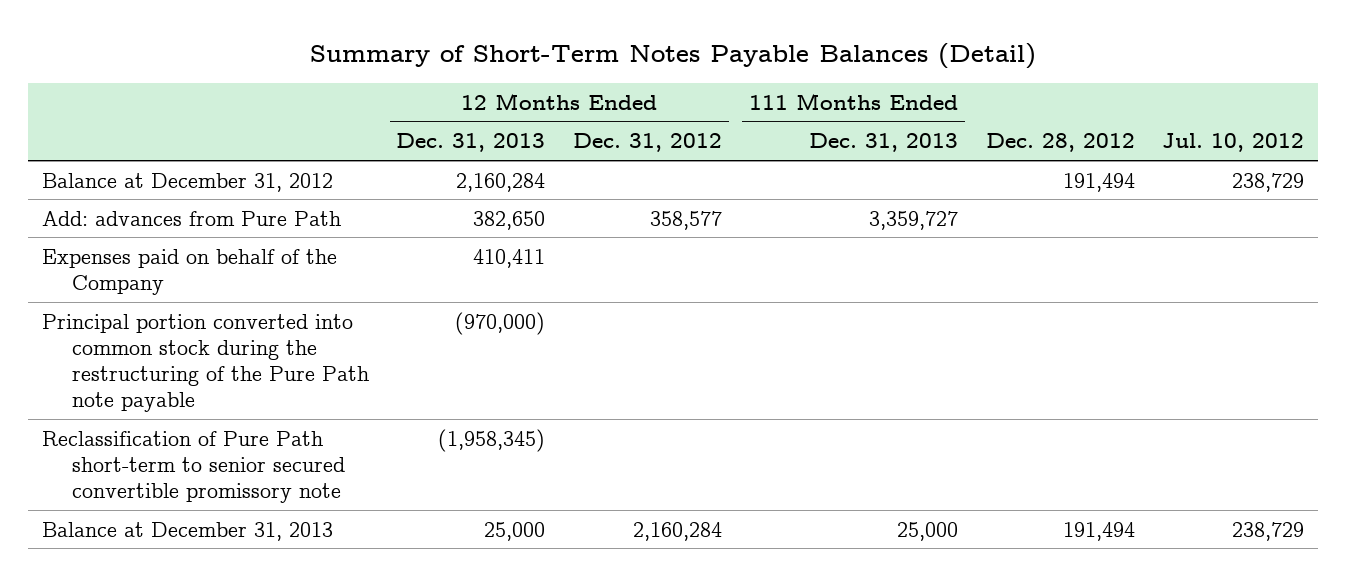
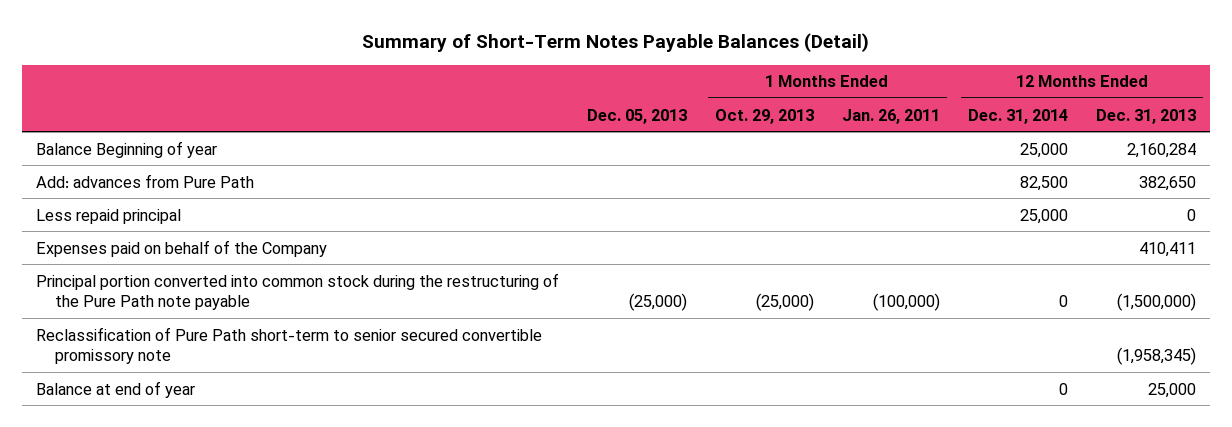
- | 12 Months Ended Dec. 31, 2013 | 12 Months Ended Dec. 31, 2012 | 111 Months Ended Dec. 31, 2013 | Dec. 28, 2012 | Jul. 10, 2012
+ | Dec. 05, 2013 | 1 Months Ended Oct. 29, 2013 | 1 Months Ended Jan. 26, 2011 | 12 Months Ended Dec. 31, 2014 | 12 Months Ended Dec. 31, 2013
- Balance at December 31, 2012 | 2,160,284 | | | 191,494 | 238,729
+ Balance Beginning of year | | | | 25,000 | 2,160,284
+ Less repaid principal | | | | 25,000 | 0
- Principal portion converted into common stock during the restructuring of the Pure Path note payable | (970,000) | | | |
+ Principal portion converted into common stock during the restructuring of the Pure Path note payable | (25,000) | (25,000) | (100,000) | 0 | (1,500,000)
- Balance at December 31, 2013 | 25,000 | 2,160,284 | 25,000 | 191,494 | 238,729
+ Balance at end of year | | | | 0 | 25,000

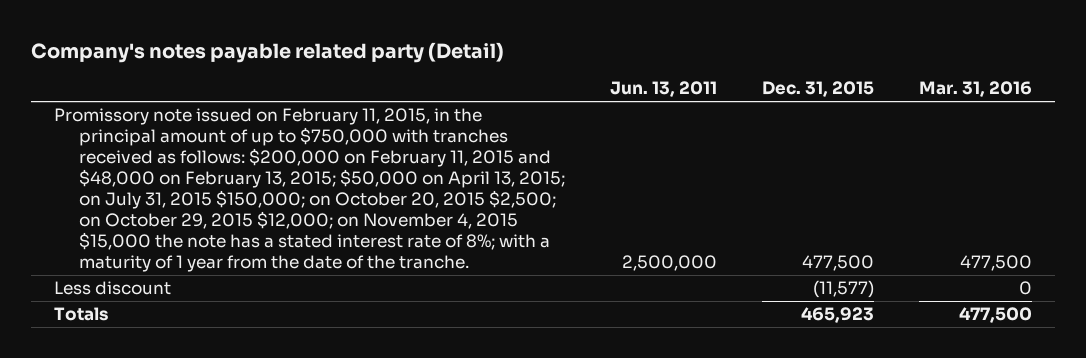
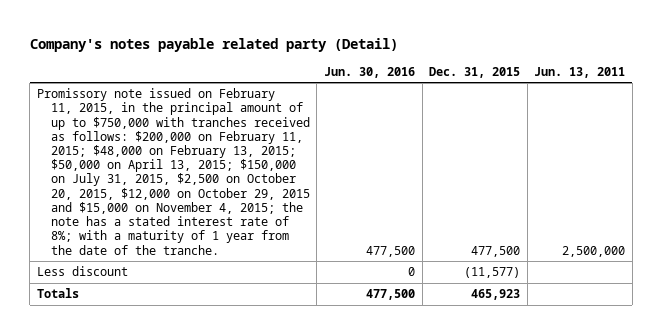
- | Jun. 13, 2011 | Dec. 31, 2015 | Mar. 31, 2016
+ | Jun. 30, 2016 | Dec. 31, 2015 | Jun. 13, 2011
- Promissory note issued on February 11, 2015, in the principal amount of up to $750,000 with tranches received as follows: $200,000 on February 11, 2015 and $48,000 on February 13, 2015; $50,000 on April 13, 2015; on July 31, 2015 $150,000; on October 20, 2015 $2,500; on October 29, 2015 $12,000; on November 4, 2015 $15,000 the note has a stated interest rate of 8%; with a maturity of 1 year from the date of the tranche. | 2,500,000 | 477,500 | 477,500
+ Promissory note issued on February 11, 2015, in the principal amount of up to $750,000 with tranches received as follows: $200,000 on February 11, 2015; $48,000 on February 13, 2015; $50,000 on April 13, 2015; $150,000 on July 31, 2015, $2,500 on October 20, 2015, $12,000 on October 29, 2015 and $15,000 on November 4, 2015; the note has a stated interest rate of 8%; with a maturity of 1 year from the date of the tranche. | 477,500 | 477,500 | 2,500,000

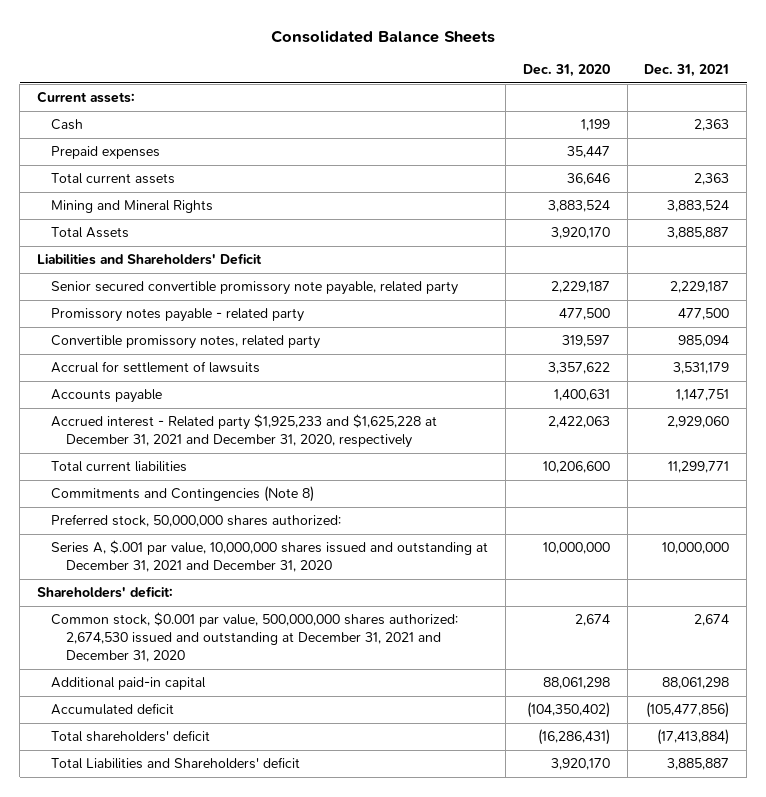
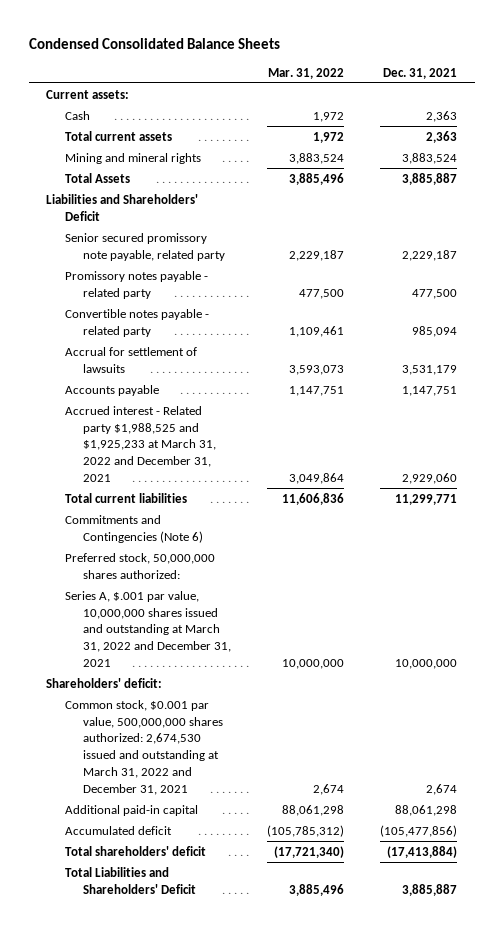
- Consolidated Balance Sheets
+ Condensed Consolidated Balance Sheets
- | Dec. 31, 2020 | Dec. 31, 2021
+ | Mar. 31, 2022 | Dec. 31, 2021
- Prepaid expenses | 35,447 |
- Mining and Mineral Rights | 3,883,524 | 3,883,524
+ Mining and mineral rights | 3,883,524 | 3,883,524
- Senior secured convertible promissory note payable, related party | 2,229,187 | 2,229,187
+ Senior secured promissory note payable, related party | 2,229,187 | 2,229,187
- Convertible promissory notes, related party | 319,597 | 985,094
+ Convertible notes payable - related party | 1,109,461 | 985,094
- Accrued interest - Related party $1,925,233 and $1,625,228 at December 31, 2021 and December 31, 2020, respectively | 2,422,063 | 2,929,060
+ Accrued interest - Related party $1,988,525 and $1,925,233 at March 31, 2022 and December 31, 2021 | 3,049,864 | 2,929,060
- Commitments and Contingencies (Note 8)
+ Commitments and Contingencies (Note 6)
- Series A, $.001 par value, 10,000,000 shares issued and outstanding at December 31, 2021 and December 31, 2020 | 10,000,000 | 10,000,000
+ Series A, $.001 par value, 10,000,000 shares issued and outstanding at March 31, 2022 and December 31, 2021 | 10,000,000 | 10,000,000
- Common stock, $0.001 par value, 500,000,000 shares authorized: 2,674,530 issued and outstanding at December 31, 2021 and December 31, 2020 | 2,674 | 2,674
+ Common stock, $0.001 par value, 500,000,000 shares authorized: 2,674,530 issued and outstanding at March 31, 2022 and December 31, 2021 | 2,674 | 2,674
- Total Liabilities and Shareholders' deficit | 3,920,170 | 3,885,887
+ Total Liabilities and Shareholders' Deficit | 3,885,496 | 3,885,887

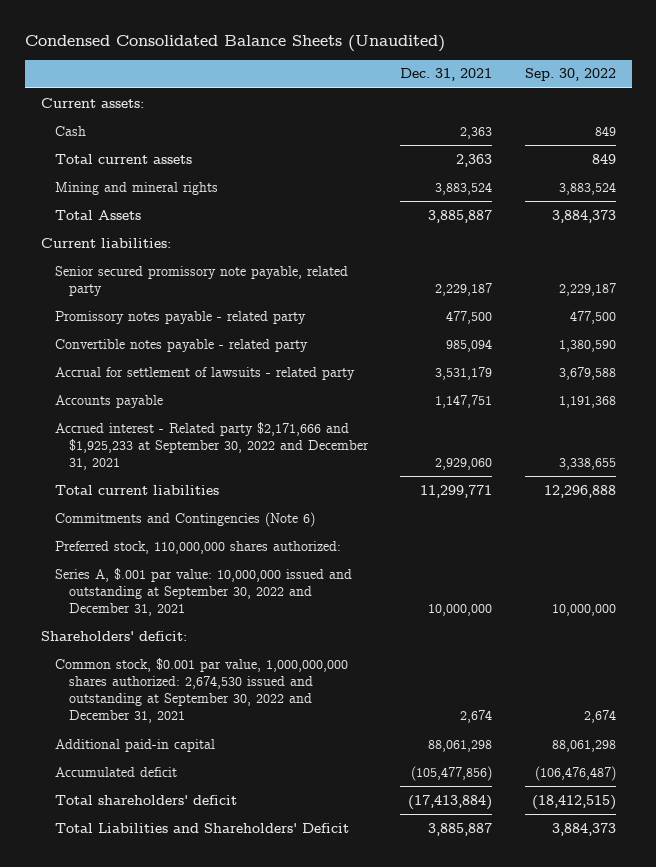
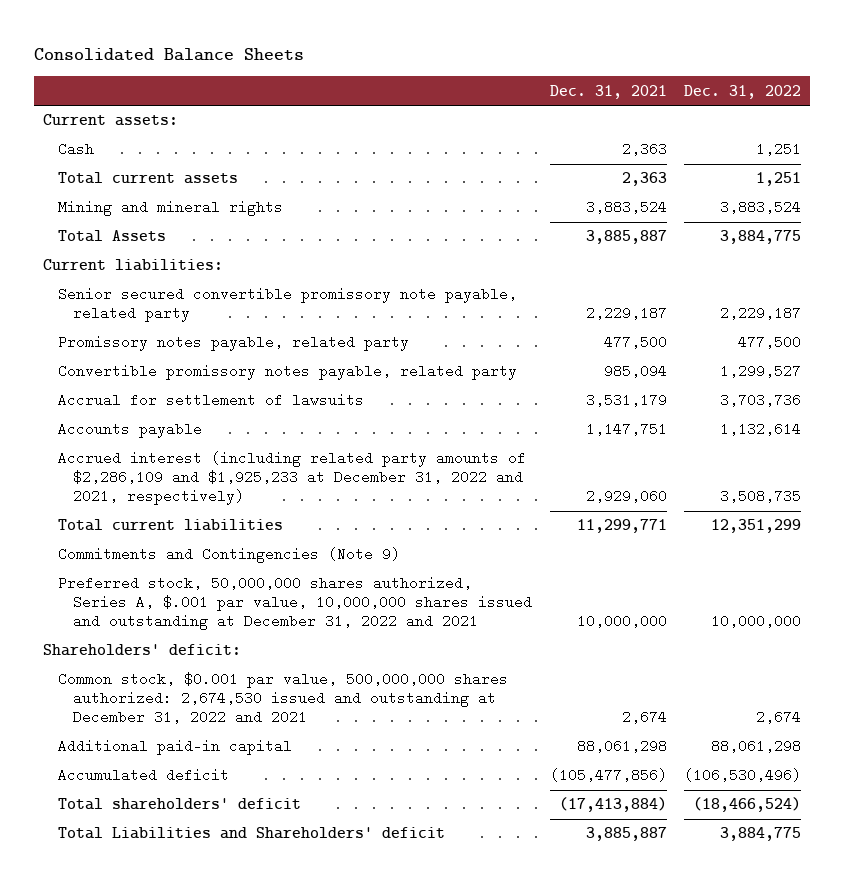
- Condensed Consolidated Balance Sheets (Unaudited)
+ Consolidated Balance Sheets
- | Dec. 31, 2021 | Sep. 30, 2022
+ | Dec. 31, 2021 | Dec. 31, 2022
- Senior secured promissory note payable, related party | 2,229,187 | 2,229,187
- Promissory notes payable - related party | 477,500 | 477,500
- Convertible notes payable - related party | 985,094 | 1,380,590
- Accrual for settlement of lawsuits - related party | 3,531,179 | 3,679,588
+ Senior secured convertible promissory note payable, related party | 2,229,187 | 2,229,187
+ Promissory notes payable, related party | 477,500 | 477,500
+ Convertible promissory notes payable, related party | 985,094 | 1,299,527
+ Accrual for settlement of lawsuits | 3,531,179 | 3,703,736
- Accrued interest - Related party $2,171,666 and $1,925,233 at September 30, 2022 and December 31, 2021 | 2,929,060 | 3,338,655
+ Accrued interest (including related party amounts of $2,286,109 and $1,925,233 at December 31, 2022 and 2021, respectively) | 2,929,060 | 3,508,735
- Commitments and Contingencies (Note 6)
- Preferred stock, 110,000,000 shares authorized:
- Series A, $.001 par value: 10,000,000 issued and outstanding at September 30, 2022 and December 31, 2021 | 10,000,000 | 10,000,000
+ Commitments and Contingencies (Note 9)
+ Preferred stock, 50,000,000 shares authorized, Series A, $.001 par value, 10,000,000 shares issued and outstanding at December 31, 2022 and 2021 | 10,000,000 | 10,000,000
- Common stock, $0.001 par value, 1,000,000,000 shares authorized: 2,674,530 issued and outstanding at September 30, 2022 and December 31, 2021 | 2,674 | 2,674
+ Common stock, $0.001 par value, 500,000,000 shares authorized: 2,674,530 issued and outstanding at December 31, 2022 and 2021 | 2,674 | 2,674
- Total Liabilities and Shareholders' Deficit | 3,885,887 | 3,884,373
+ Total Liabilities and Shareholders' deficit | 3,885,887 | 3,884,775

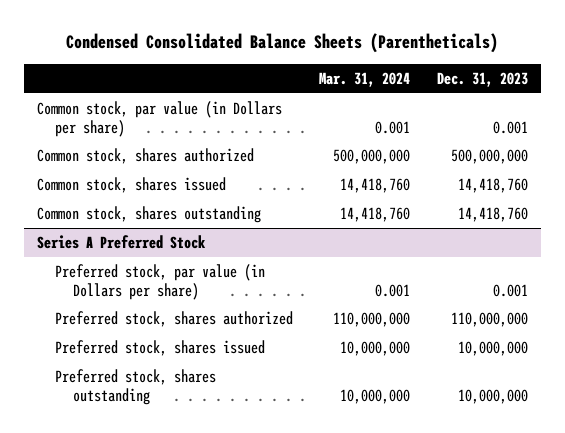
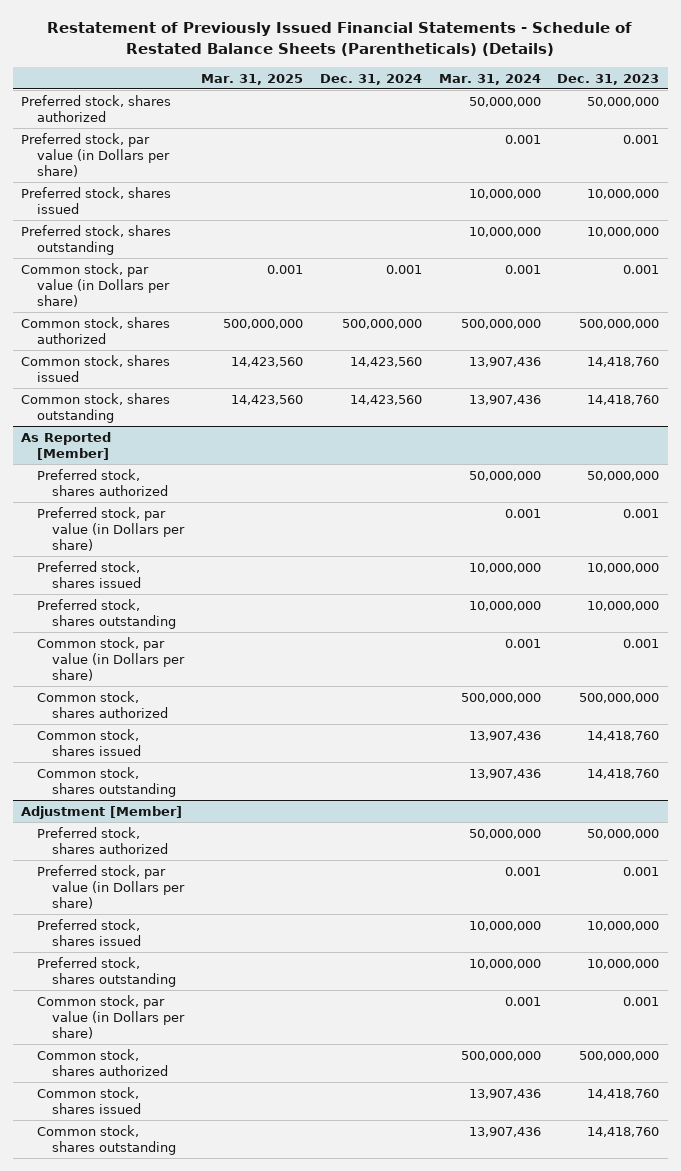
- Condensed Consolidated Balance Sheets (Parentheticals)
+ Restatement of Previously Issued Financial Statements - Schedule of Restated Balance Sheets (Parentheticals) (Details)
- | Mar. 31, 2024 | Dec. 31, 2023
+ | Mar. 31, 2025 | Dec. 31, 2024 | Mar. 31, 2024 | Dec. 31, 2023
+ Preferred stock, shares authorized | | | 50,000,000 | 50,000,000
+ Preferred stock, par value (in Dollars per share) | | | 0.001 | 0.001
+ Preferred stock, shares issued | | | 10,000,000 | 10,000,000
+ Preferred stock, shares outstanding | | | 10,000,000 | 10,000,000
- Common stock, shares issued | 14,418,760 | 14,418,760
- Common stock, shares outstanding | 14,418,760 | 14,418,760
- Series A Preferred Stock
+ Common stock, shares issued | 14,423,560 | 14,423,560 | 13,907,436 | 14,418,760
+ Common stock, shares outstanding | 14,423,560 | 14,423,560 | 13,907,436 | 14,418,760
+ As Reported [Member]
+ Preferred stock, shares authorized | | | 50,000,000 | 50,000,000
- Preferred stock, shares authorized | 110,000,000 | 110,000,000
+ Common stock, par value (in Dollars per share) | | | 0.001 | 0.001
+ Common stock, shares authorized | | | 500,000,000 | 500,000,000
+ Common stock, shares issued | | | 13,907,436 | 14,418,760
+ Common stock, shares outstanding | | | 13,907,436 | 14,418,760
+ Adjustment [Member]
+ Preferred stock, shares authorized | | | 50,000,000 | 50,000,000
+ Preferred stock, par value (in Dollars per share) | | | 0.001 | 0.001
+ Preferred stock, shares issued | | | 10,000,000 | 10,000,000
+ Preferred stock, shares outstanding | | | 10,000,000 | 10,000,000
+ Common stock, par value (in Dollars per share) | | | 0.001 | 0.001
+ Common stock, shares authorized | | | 500,000,000 | 500,000,000
+ Common stock, shares issued | | | 13,907,436 | 14,418,760
+ Common stock, shares outstanding | | | 13,907,436 | 14,418,760

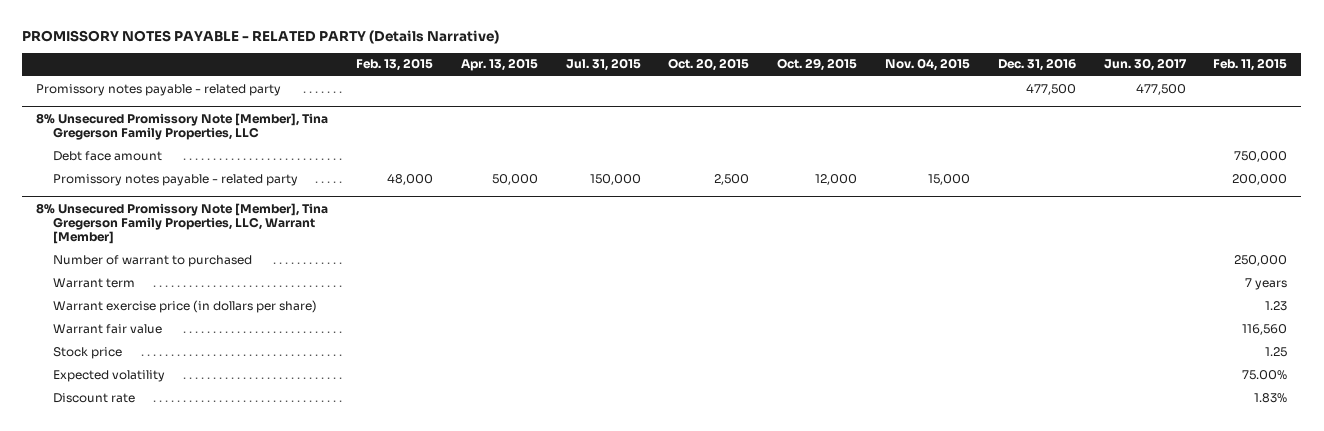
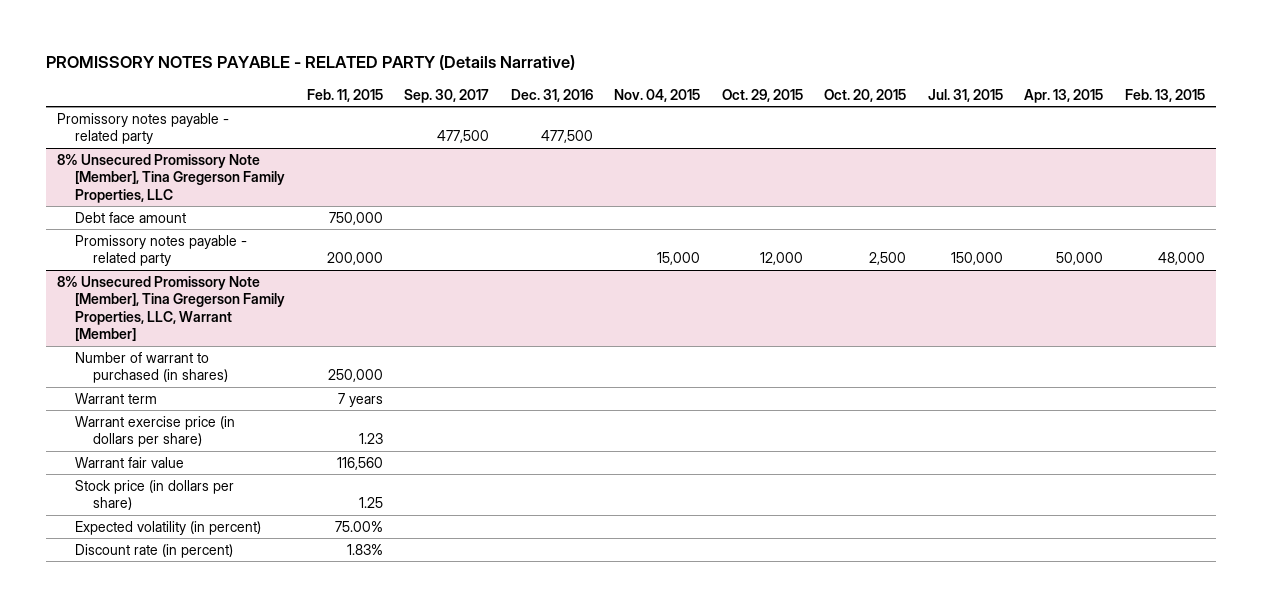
- | Feb. 13, 2015 | Apr. 13, 2015 | Jul. 31, 2015 | Oct. 20, 2015 | Oct. 29, 2015 | Nov. 04, 2015 | Dec. 31, 2016 | Jun. 30, 2017 | Feb. 11, 2015
+ | Feb. 11, 2015 | Sep. 30, 2017 | Dec. 31, 2016 | Nov. 04, 2015 | Oct. 29, 2015 | Oct. 20, 2015 | Jul. 31, 2015 | Apr. 13, 2015 | Feb. 13, 2015
@ 8% Unsecured Promissory Note [Member], Tina Gregerson Family Properties, LLC, Warrant [Member]
- Number of warrant to purchased | | | | | | | | | 250,000
+ Number of warrant to purchased (in shares) | 250,000 | | | | | | | |
- Stock price | | | | | | | | | 1.25
- Expected volatility | | | | | | | | | 75.00%
- Discount rate | | | | | | | | | 1.83%
+ Stock price (in dollars per share) | 1.25 | | | | | | | |
+ Expected volatility (in percent) | 75.00% | | | | | | | |
+ Discount rate (in percent) | 1.83% | | | | | | | |

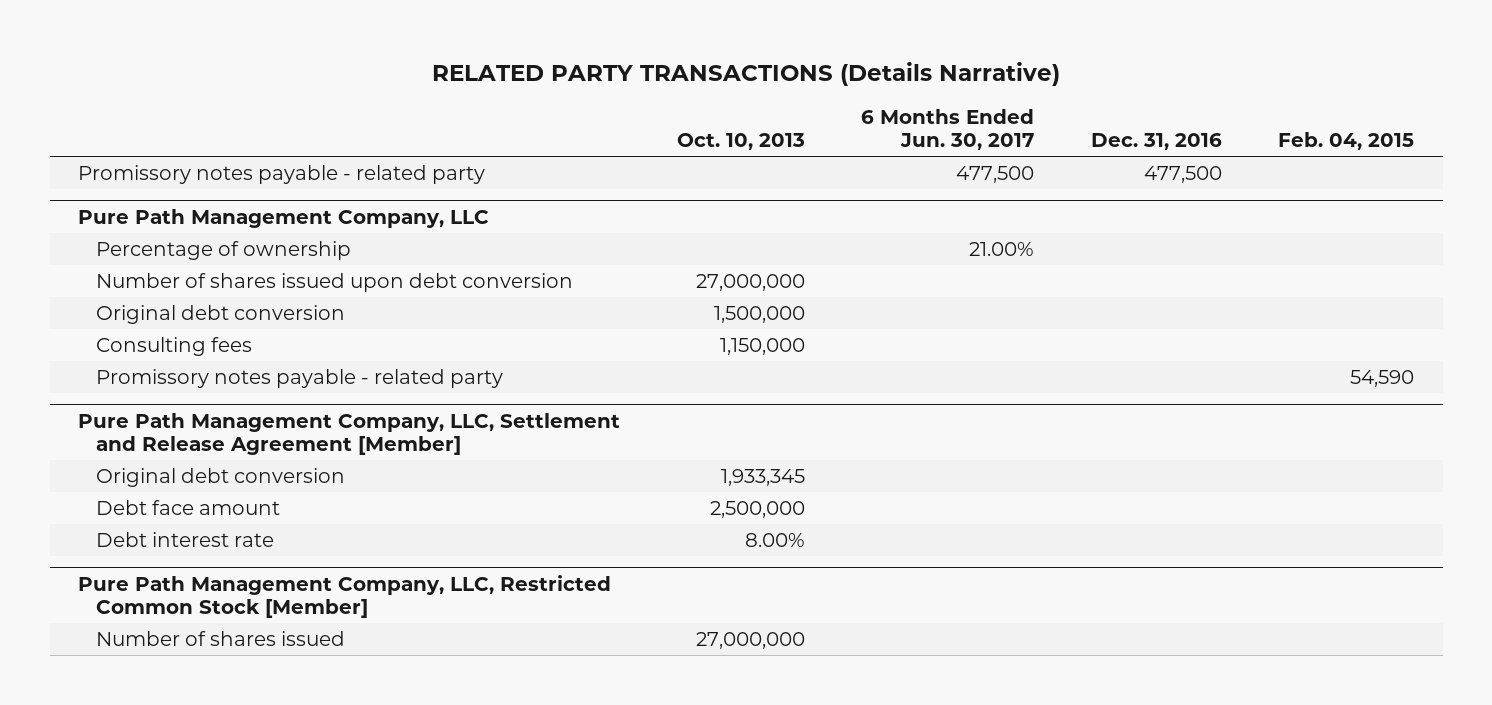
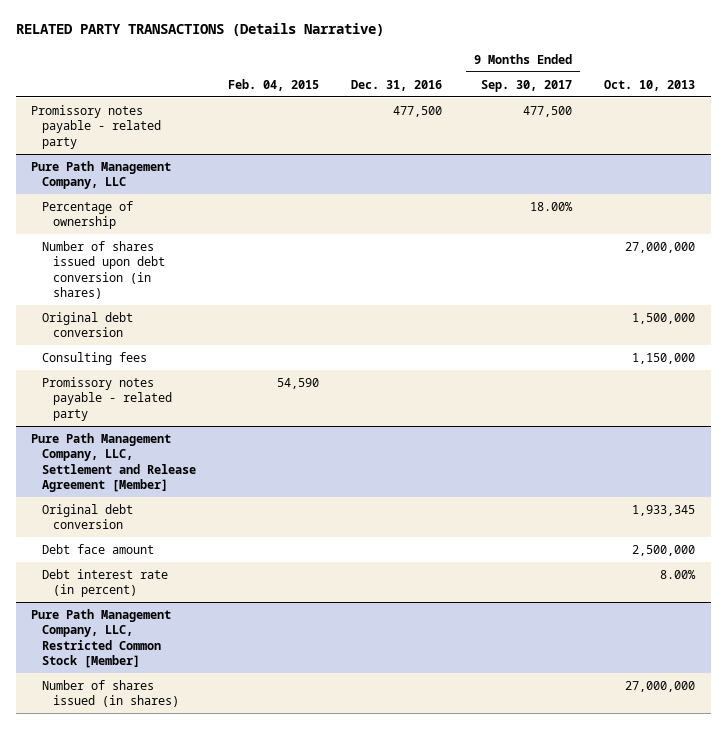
- | Oct. 10, 2013 | 6 Months Ended Jun. 30, 2017 | Dec. 31, 2016 | Feb. 04, 2015
+ | Feb. 04, 2015 | Dec. 31, 2016 | 9 Months Ended Sep. 30, 2017 | Oct. 10, 2013
@ Pure Path Management Company, LLC
- Number of shares issued upon debt conversion | 27,000,000 | | |
+ Number of shares issued upon debt conversion (in shares) | | | | 27,000,000
@ Pure Path Management Company, LLC, Settlement and Release Agreement [Member]
- Debt interest rate | 8.00% | | |
+ Debt interest rate (in percent) | | | | 8.00%
@ Pure Path Management Company, LLC, Restricted Common Stock [Member]
- Number of shares issued | 27,000,000 | | |
+ Number of shares issued (in shares) | | | | 27,000,000

